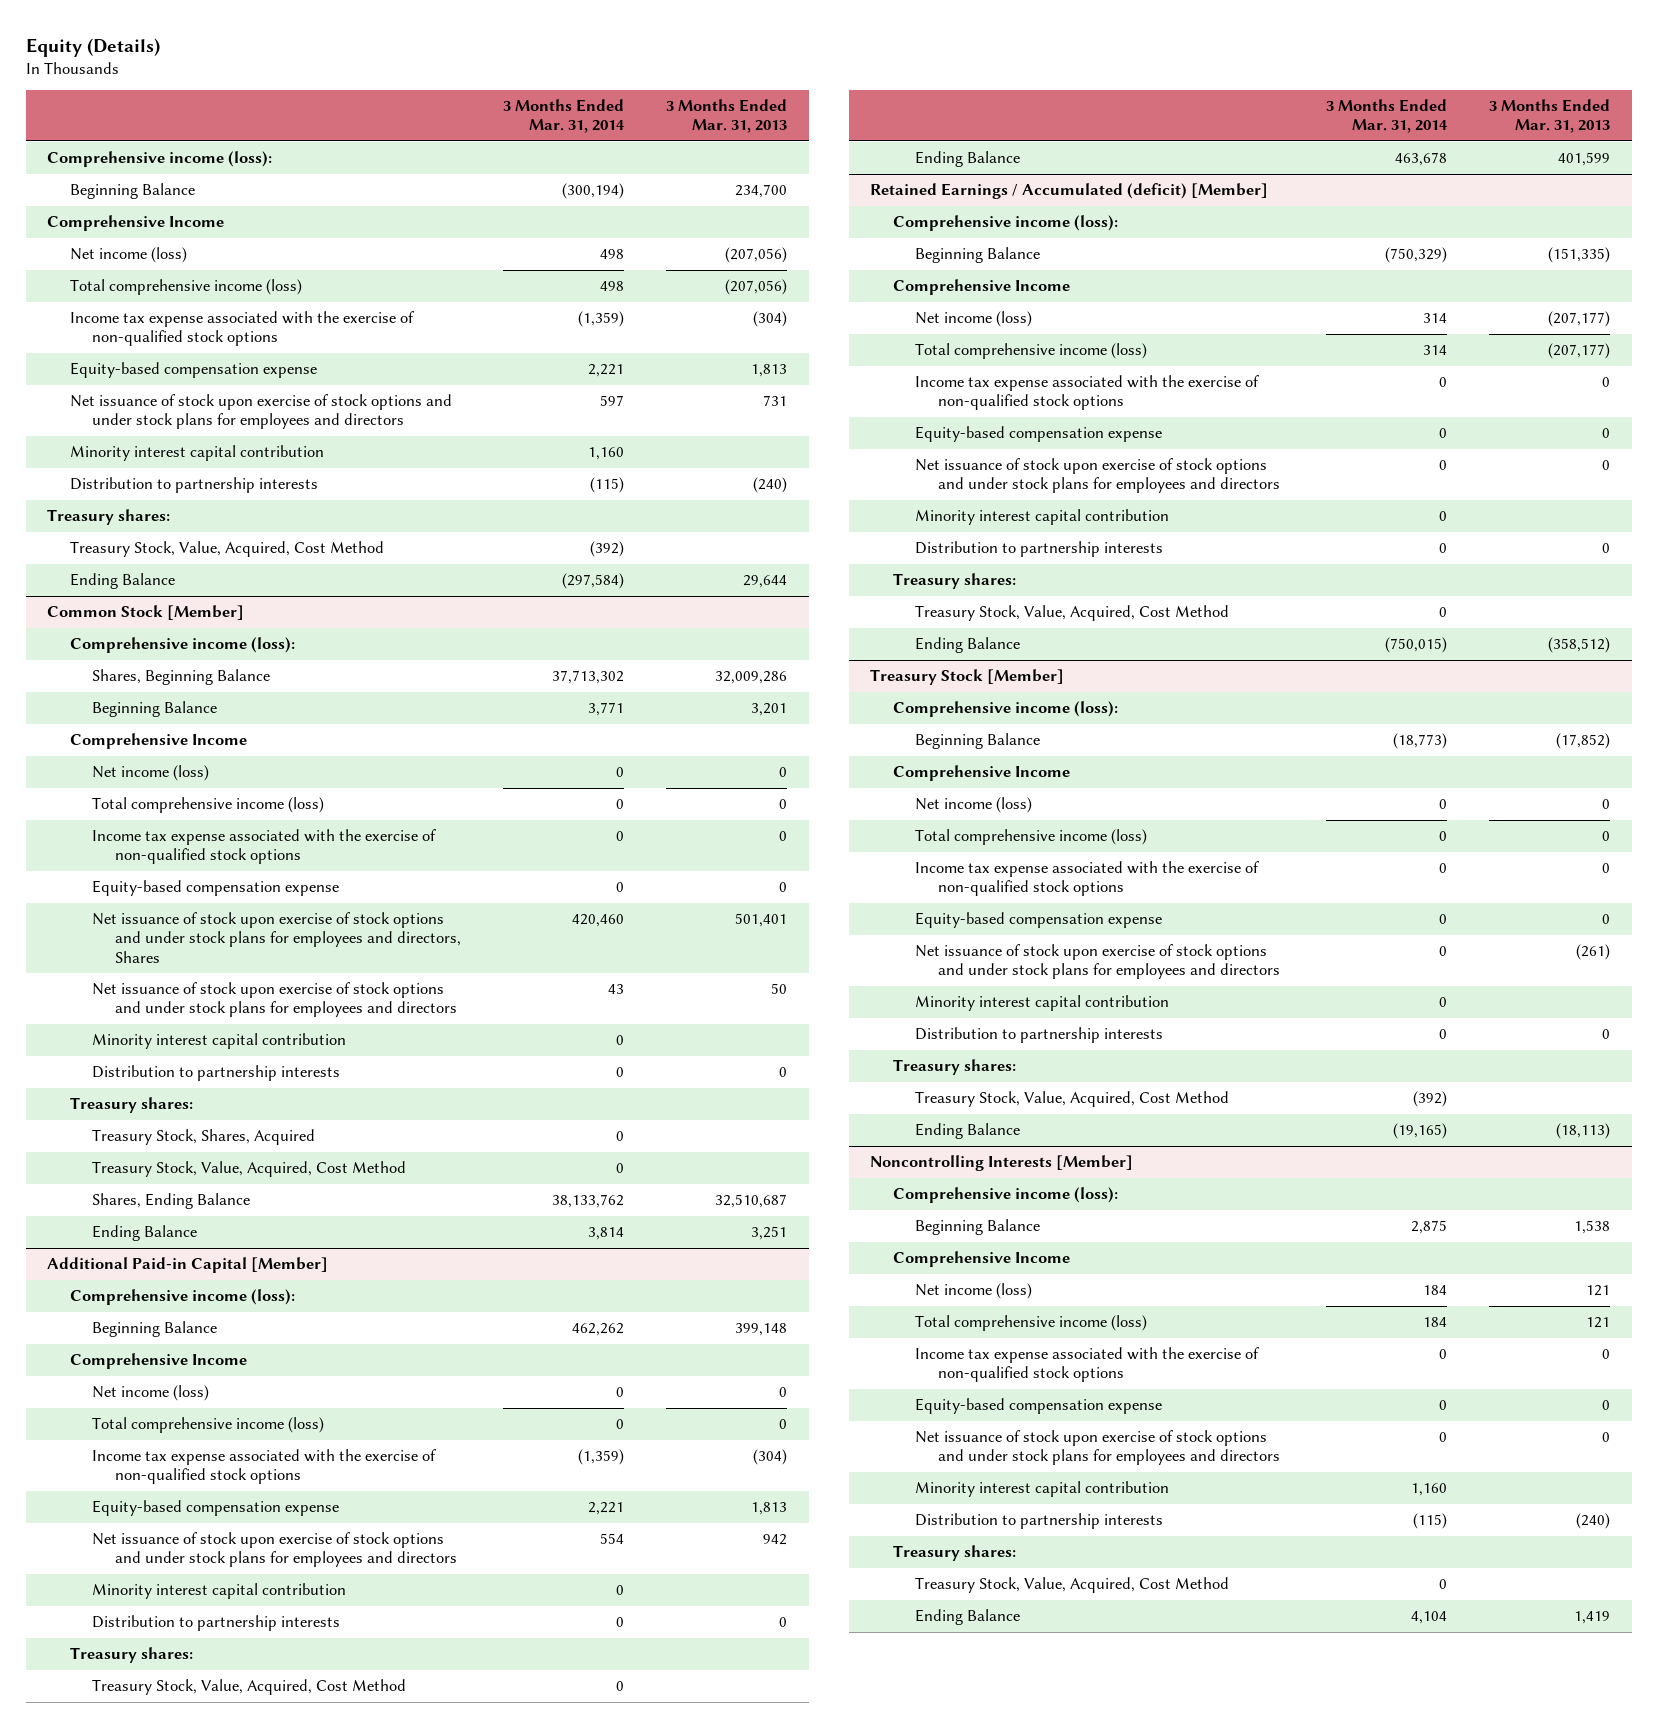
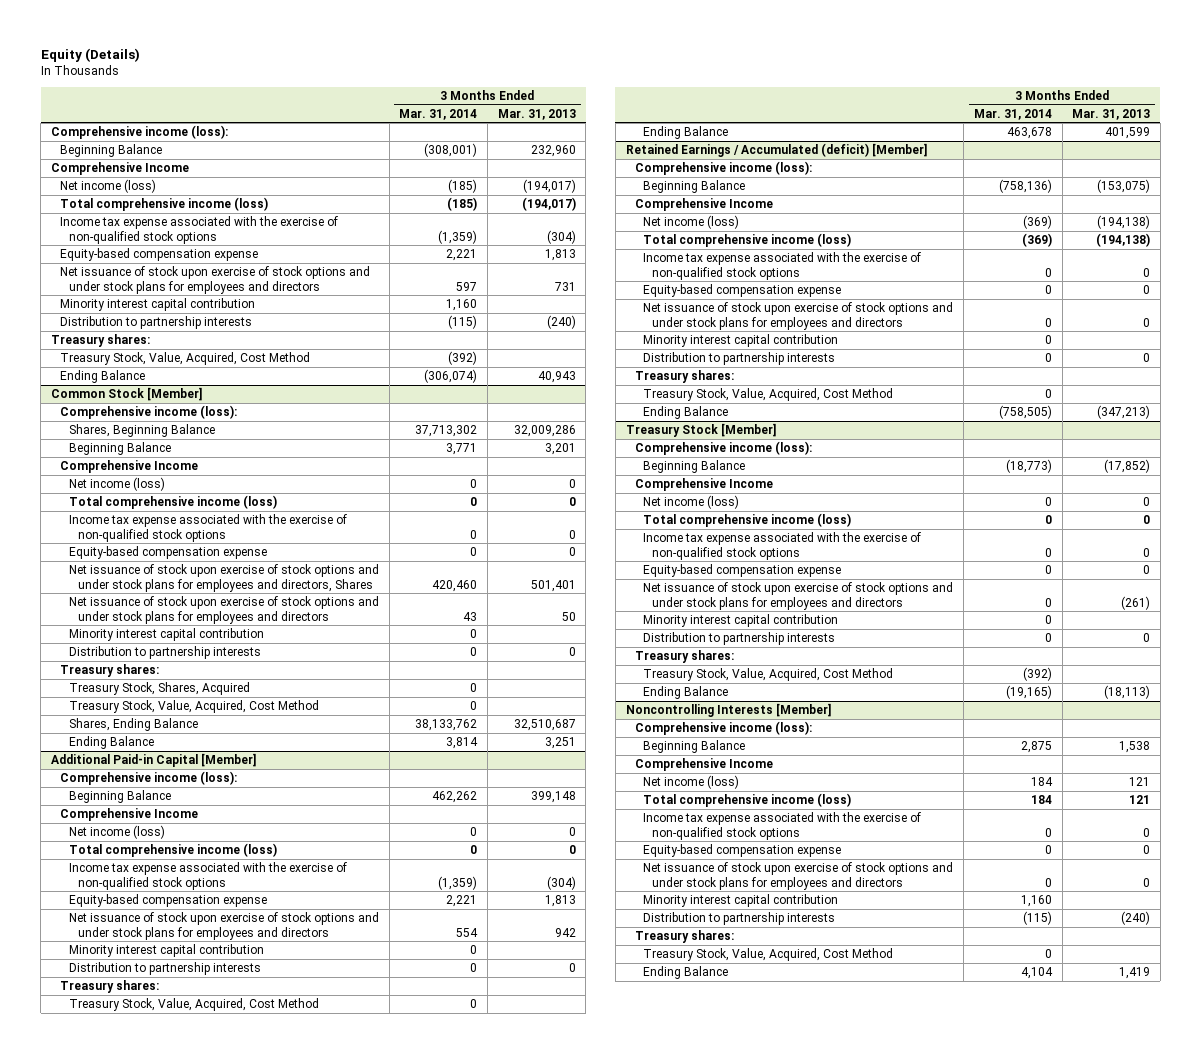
- Beginning Balance | (300,194) | 234,700
+ Beginning Balance | (308,001) | 232,960
- Net income (loss) | 498 | (207,056)
- Total comprehensive income (loss) | 498 | (207,056)
+ Net income (loss) | (185) | (194,017)
+ Total comprehensive income (loss) | (185) | (194,017)
- Ending Balance | (297,584) | 29,644
+ Ending Balance | (306,074) | 40,943
@ Retained Earnings / Accumulated (deficit) [Member]
- Beginning Balance | (750,329) | (151,335)
+ Beginning Balance | (758,136) | (153,075)
- Net income (loss) | 314 | (207,177)
- Total comprehensive income (loss) | 314 | (207,177)
+ Net income (loss) | (369) | (194,138)
+ Total comprehensive income (loss) | (369) | (194,138)
- Ending Balance | (750,015) | (358,512)
+ Ending Balance | (758,505) | (347,213)

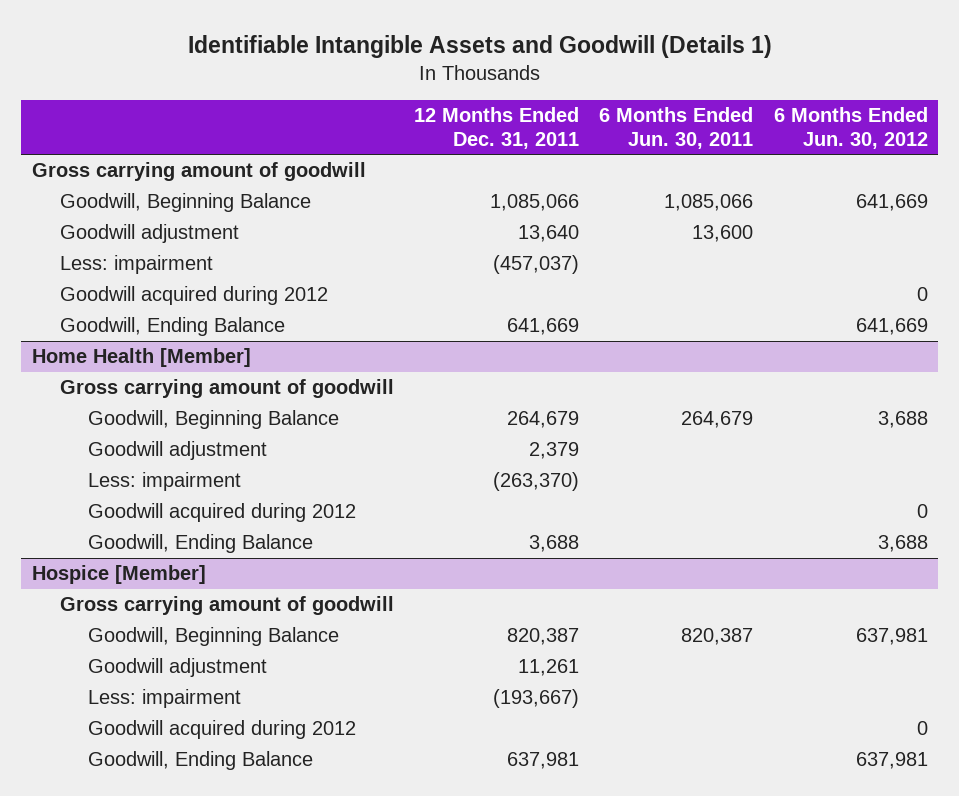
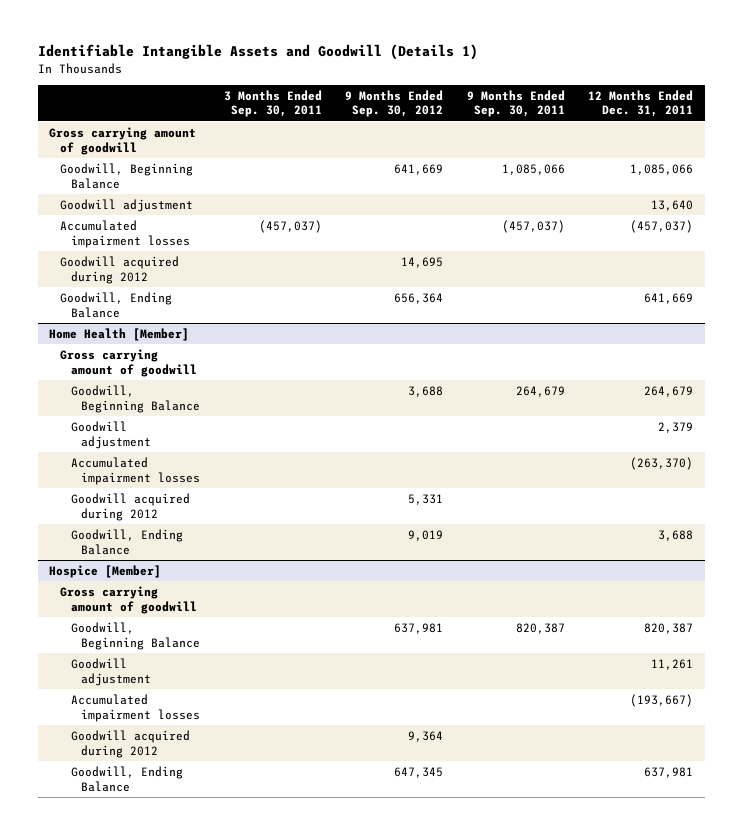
- | 12 Months Ended Dec. 31, 2011 | 6 Months Ended Jun. 30, 2011 | 6 Months Ended Jun. 30, 2012
+ | 3 Months Ended Sep. 30, 2011 | 9 Months Ended Sep. 30, 2012 | 9 Months Ended Sep. 30, 2011 | 12 Months Ended Dec. 31, 2011
- Less: impairment | (457,037) | |
+ Accumulated impairment losses | (457,037) | | (457,037) | (457,037)
@ Home Health [Member]
- Less: impairment | (263,370) | |
+ Accumulated impairment losses | | | | (263,370)
@ Hospice [Member]
- Less: impairment | (193,667) | |
+ Accumulated impairment losses | | | | (193,667)

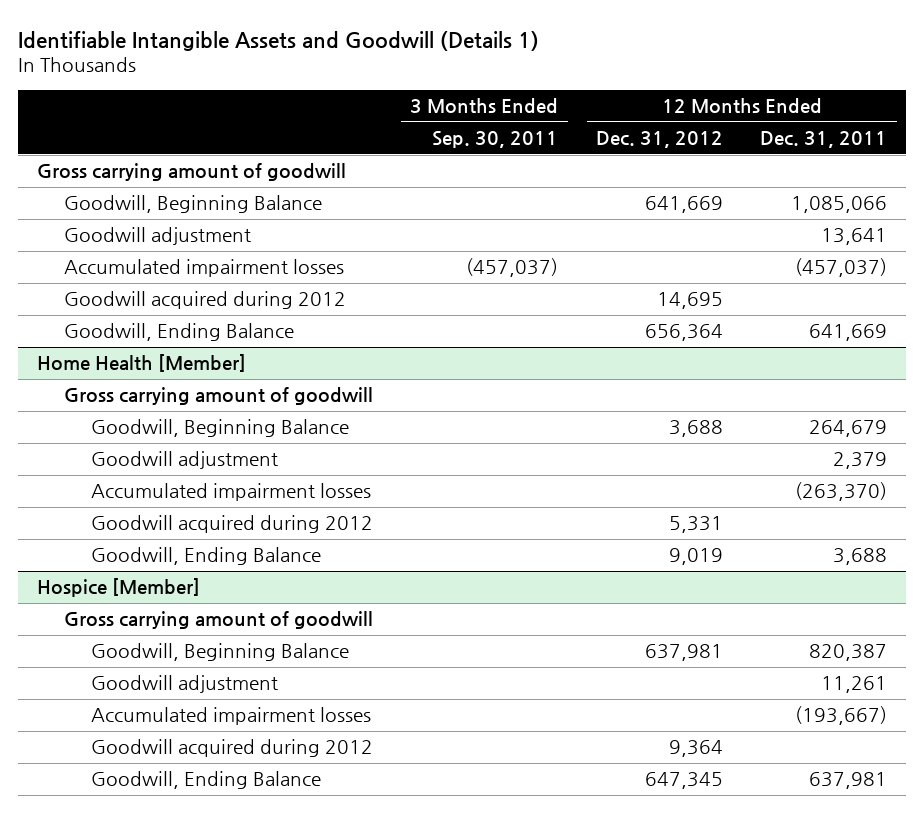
- | 3 Months Ended Sep. 30, 2011 | 9 Months Ended Sep. 30, 2012 | 9 Months Ended Sep. 30, 2011 | 12 Months Ended Dec. 31, 2011
+ | 3 Months Ended Sep. 30, 2011 | 12 Months Ended Dec. 31, 2012 | 12 Months Ended Dec. 31, 2011
- Goodwill adjustment | | | | 13,640
+ Goodwill adjustment | | | 13,641

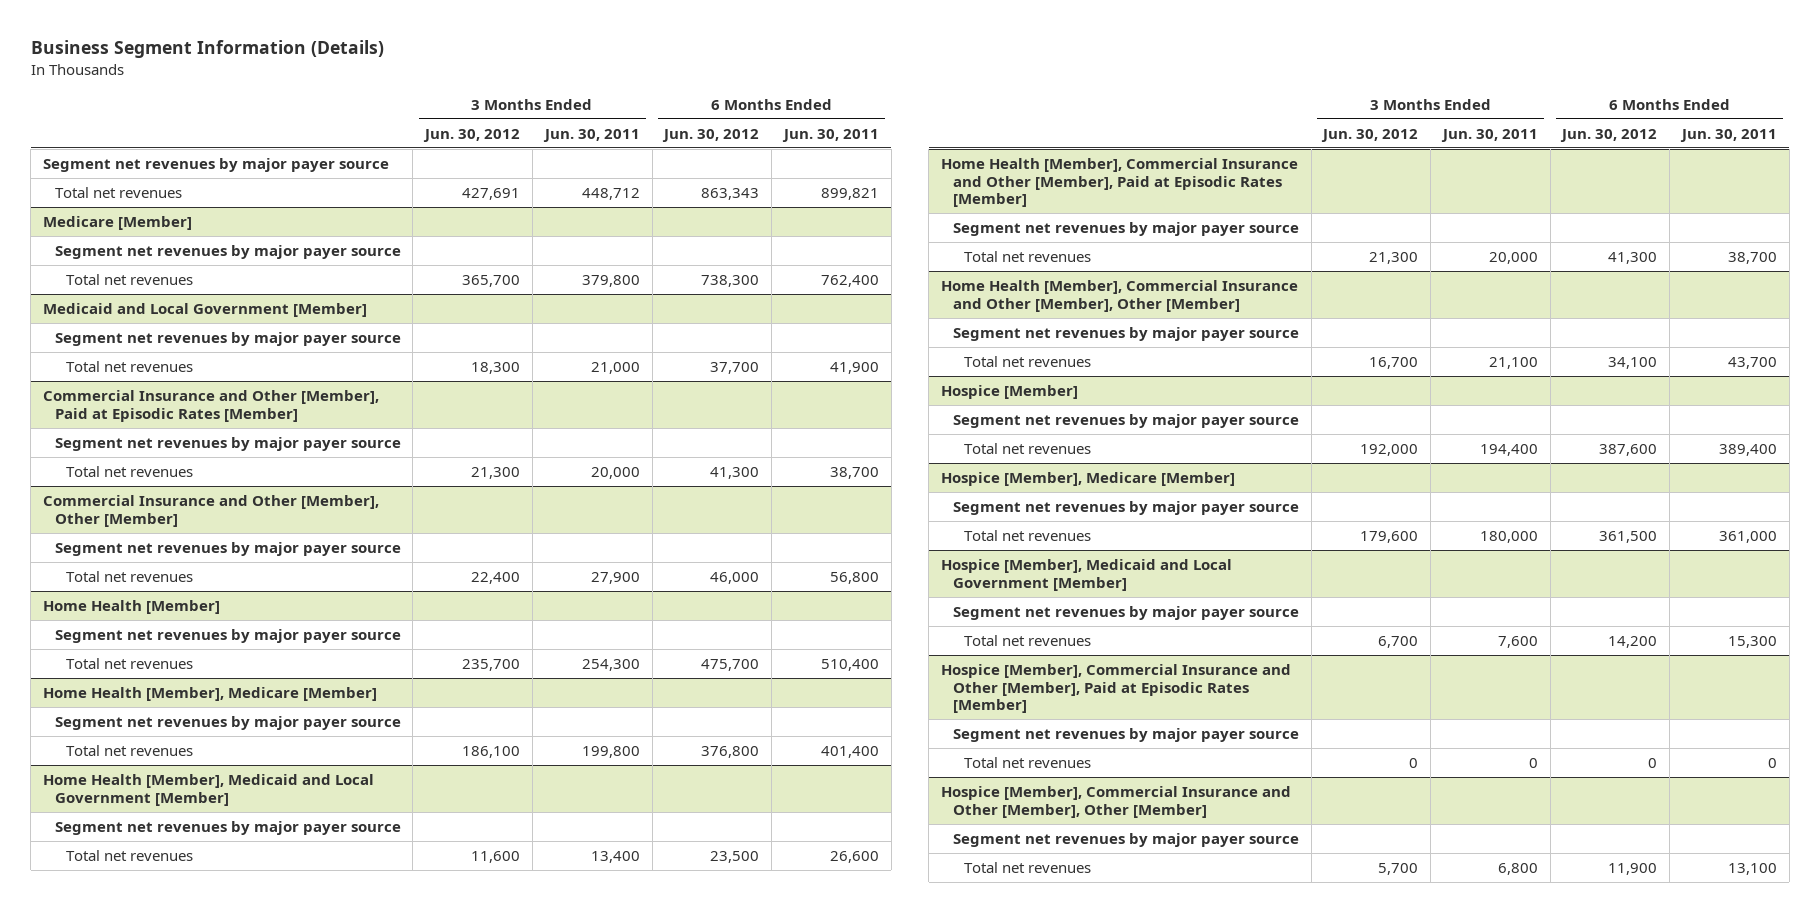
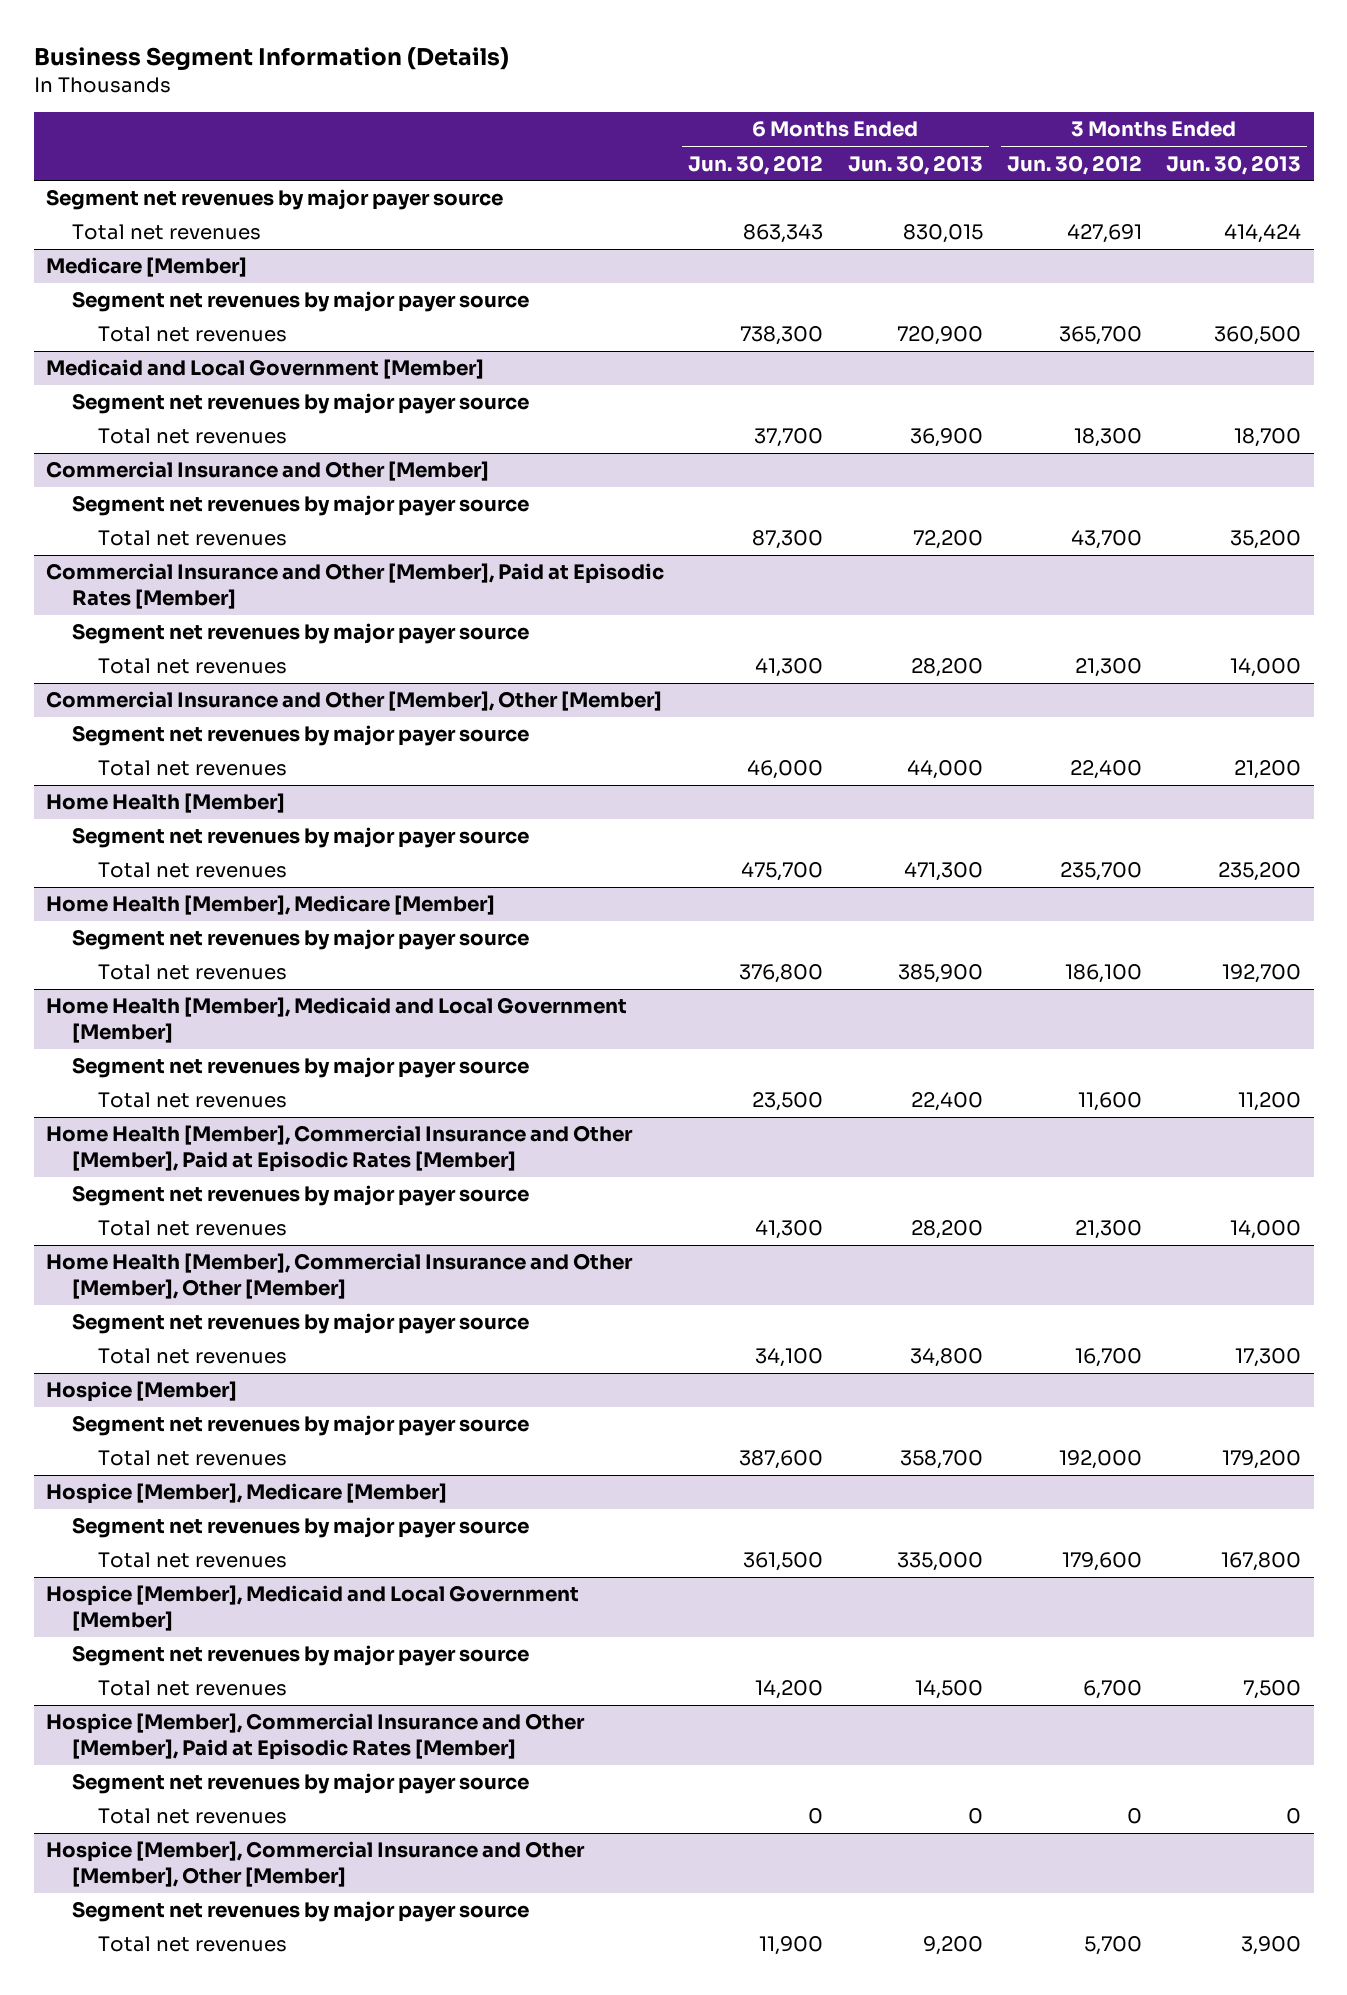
- | 3 Months Ended Jun. 30, 2012 | 3 Months Ended Jun. 30, 2011 | 6 Months Ended Jun. 30, 2012 | 6 Months Ended Jun. 30, 2011
+ | 6 Months Ended Jun. 30, 2012 | 6 Months Ended Jun. 30, 2013 | 3 Months Ended Jun. 30, 2012 | 3 Months Ended Jun. 30, 2013
+ Commercial Insurance and Other [Member]
+ Segment net revenues by major payer source
+ Total net revenues | 87,300 | 72,200 | 43,700 | 35,200

